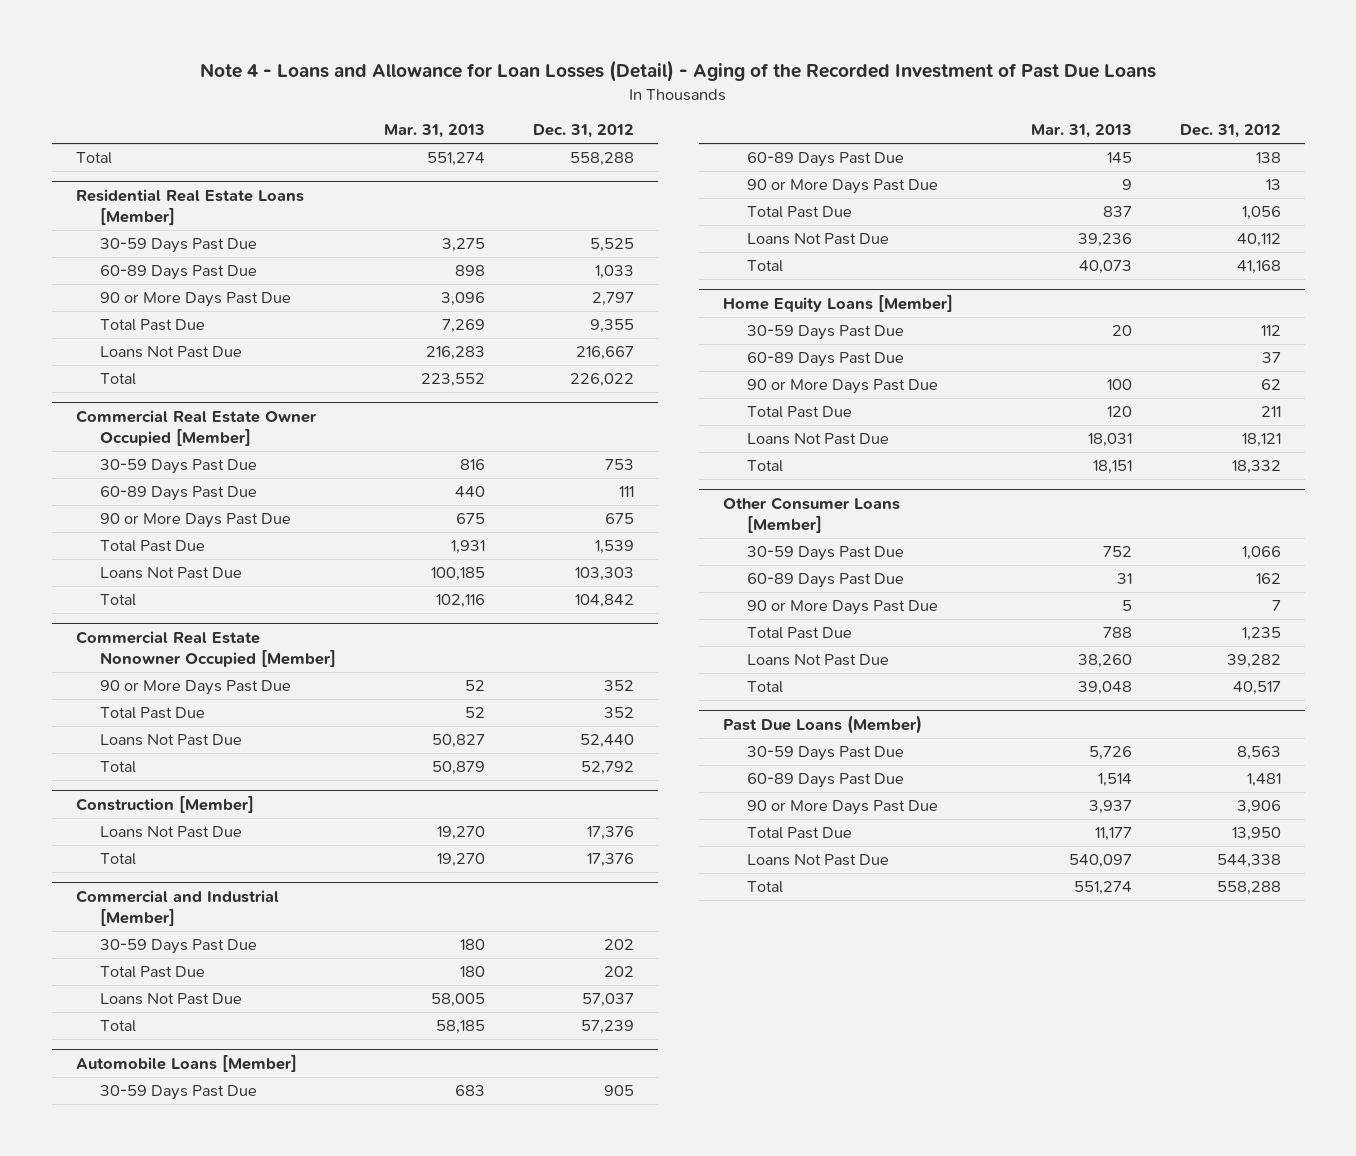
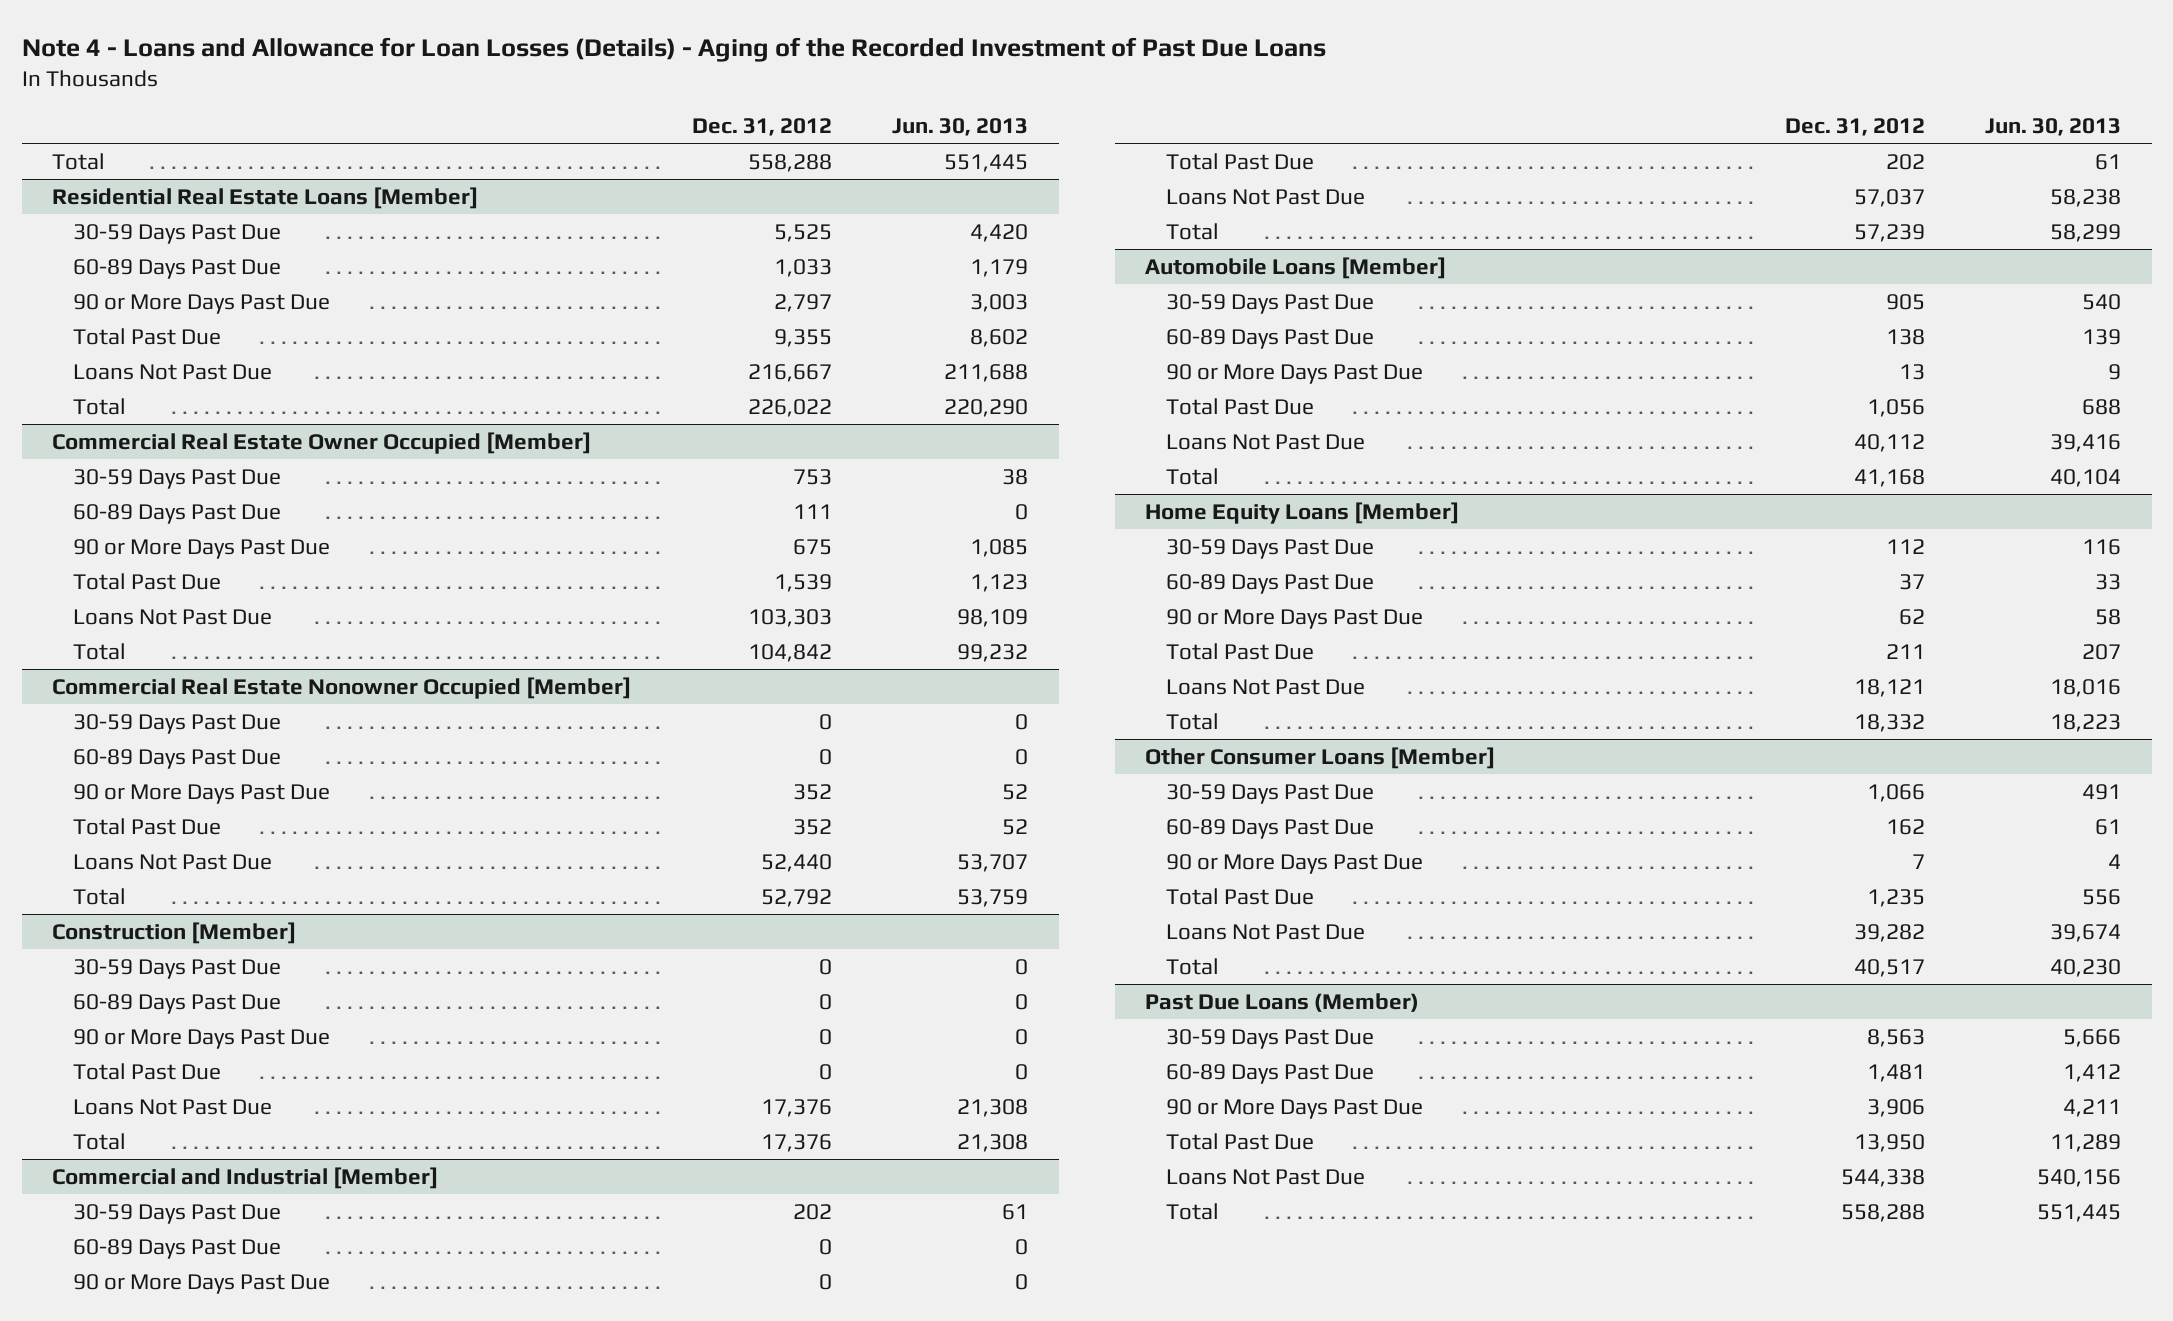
- Note 4 - Loans and Allowance for Loan Losses (Detail) - Aging of the Recorded Investment of Past Due Loans
+ Note 4 - Loans and Allowance for Loan Losses (Details) - Aging of the Recorded Investment of Past Due Loans
- | Mar. 31, 2013 | Dec. 31, 2012
+ | Dec. 31, 2012 | Jun. 30, 2013
@ Commercial Real Estate Nonowner Occupied [Member]
+ 30-59 Days Past Due | 0 | 0
+ 60-89 Days Past Due | 0 | 0
@ Construction [Member]
+ 30-59 Days Past Due | 0 | 0
+ 60-89 Days Past Due | 0 | 0
+ 90 or More Days Past Due | 0 | 0
+ Total Past Due | 0 | 0
@ Commercial and Industrial [Member]
+ 60-89 Days Past Due | 0 | 0
+ 90 or More Days Past Due | 0 | 0

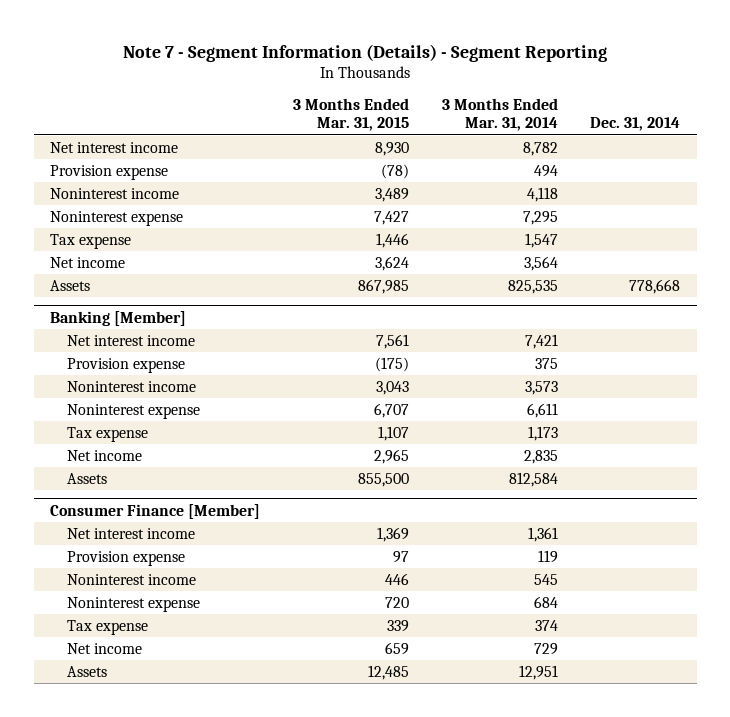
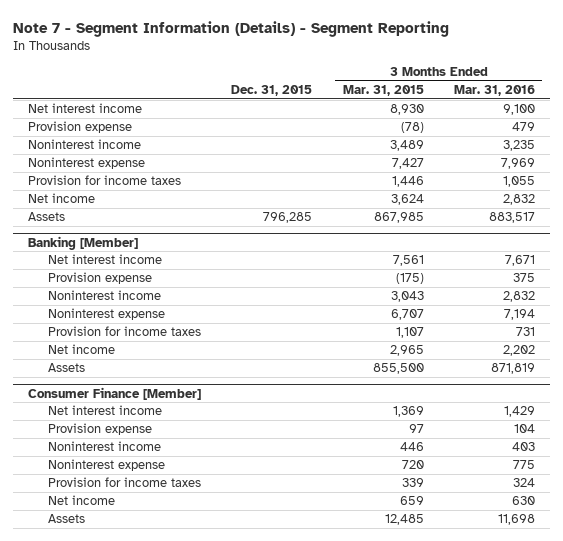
- | 3 Months Ended Mar. 31, 2015 | 3 Months Ended Mar. 31, 2014 | Dec. 31, 2014
+ | Dec. 31, 2015 | 3 Months Ended Mar. 31, 2015 | 3 Months Ended Mar. 31, 2016
- Tax expense | 1,446 | 1,547 |
+ Provision for income taxes | | 1,446 | 1,055
@ Banking [Member]
- Tax expense | 1,107 | 1,173 |
+ Provision for income taxes | | 1,107 | 731
@ Consumer Finance [Member]
- Tax expense | 339 | 374 |
+ Provision for income taxes | | 339 | 324

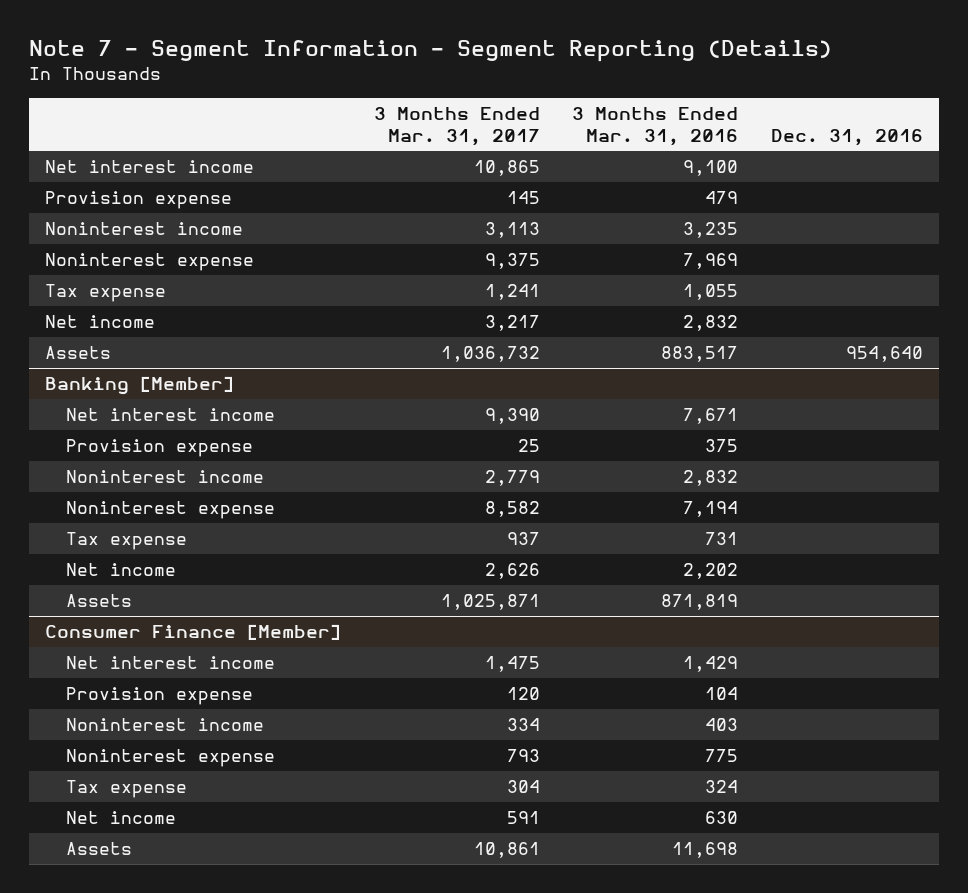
- Note 7 - Segment Information (Details) - Segment Reporting
+ Note 7 - Segment Information - Segment Reporting (Details)
- | Dec. 31, 2015 | 3 Months Ended Mar. 31, 2015 | 3 Months Ended Mar. 31, 2016
+ | 3 Months Ended Mar. 31, 2017 | 3 Months Ended Mar. 31, 2016 | Dec. 31, 2016
- Provision for income taxes | | 1,446 | 1,055
+ Tax expense | 1,241 | 1,055 |
@ Banking [Member]
- Provision for income taxes | | 1,107 | 731
+ Tax expense | 937 | 731 |
@ Consumer Finance [Member]
- Provision for income taxes | | 339 | 324
+ Tax expense | 304 | 324 |

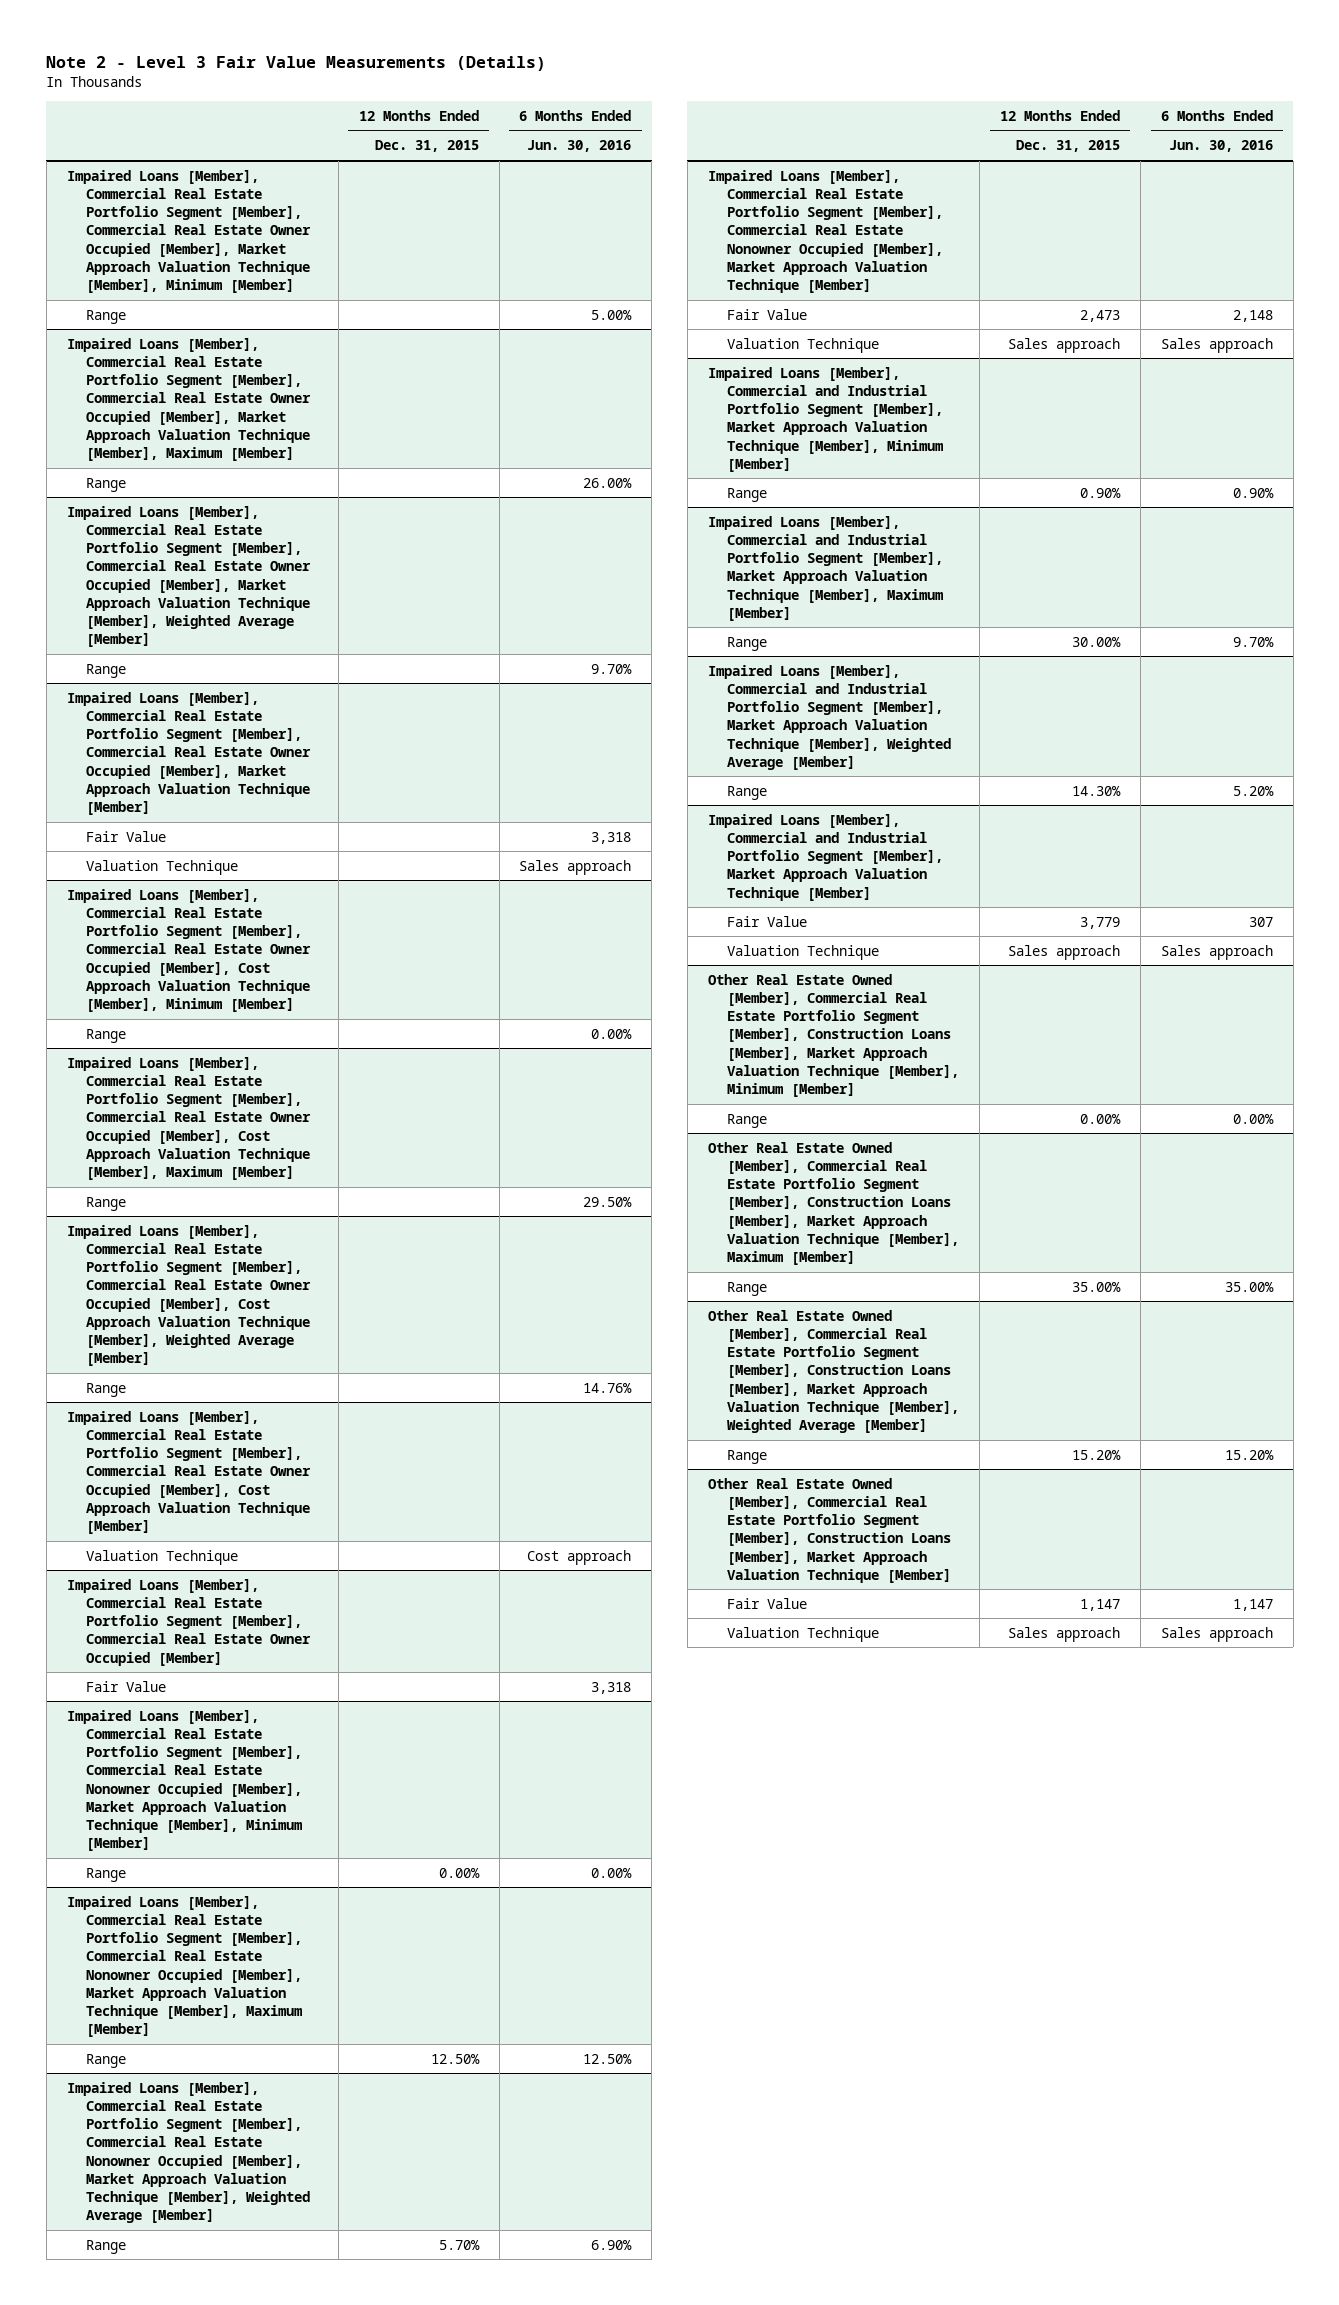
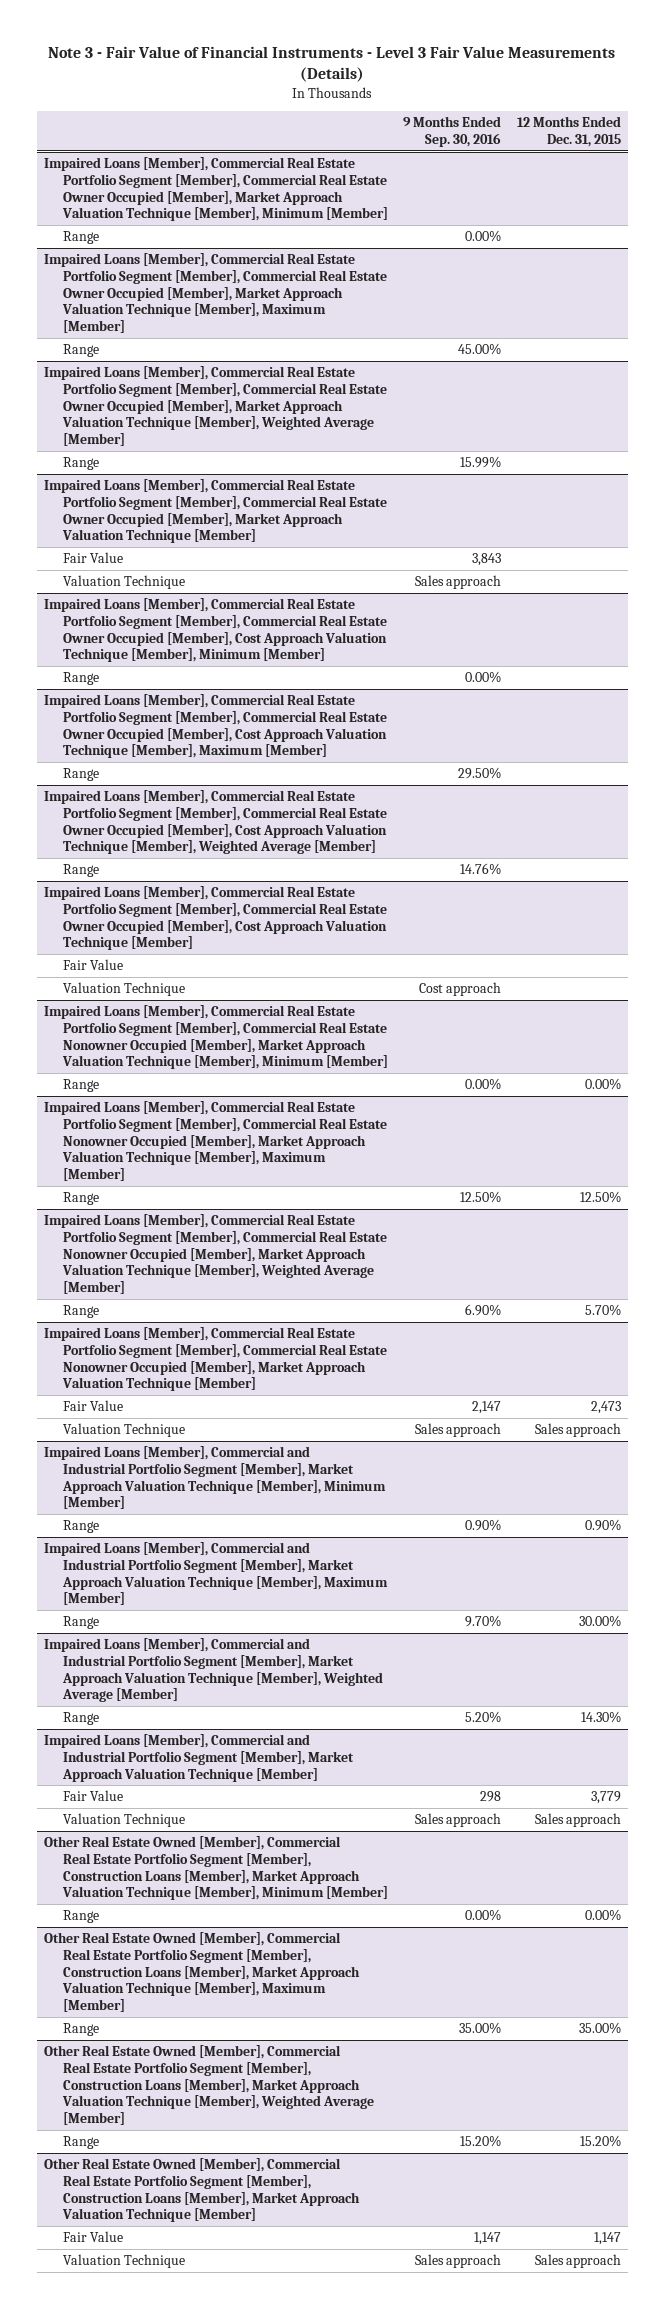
- Note 2 - Level 3 Fair Value Measurements (Details)
+ Note 3 - Fair Value of Financial Instruments - Level 3 Fair Value Measurements (Details)
- | 12 Months Ended Dec. 31, 2015 | 6 Months Ended Jun. 30, 2016
+ | 9 Months Ended Sep. 30, 2016 | 12 Months Ended Dec. 31, 2015
- Impaired Loans [Member], Commercial Real Estate Portfolio Segment [Member], Commercial Real Estate Owner Occupied [Member]
@ Impaired Loans [Member], Commercial Real Estate Portfolio Segment [Member], Commercial Real Estate Owner Occupied [Member], Cost Approach Valuation Technique [Member]
moved down: Valuation Technique | Cost approach |

